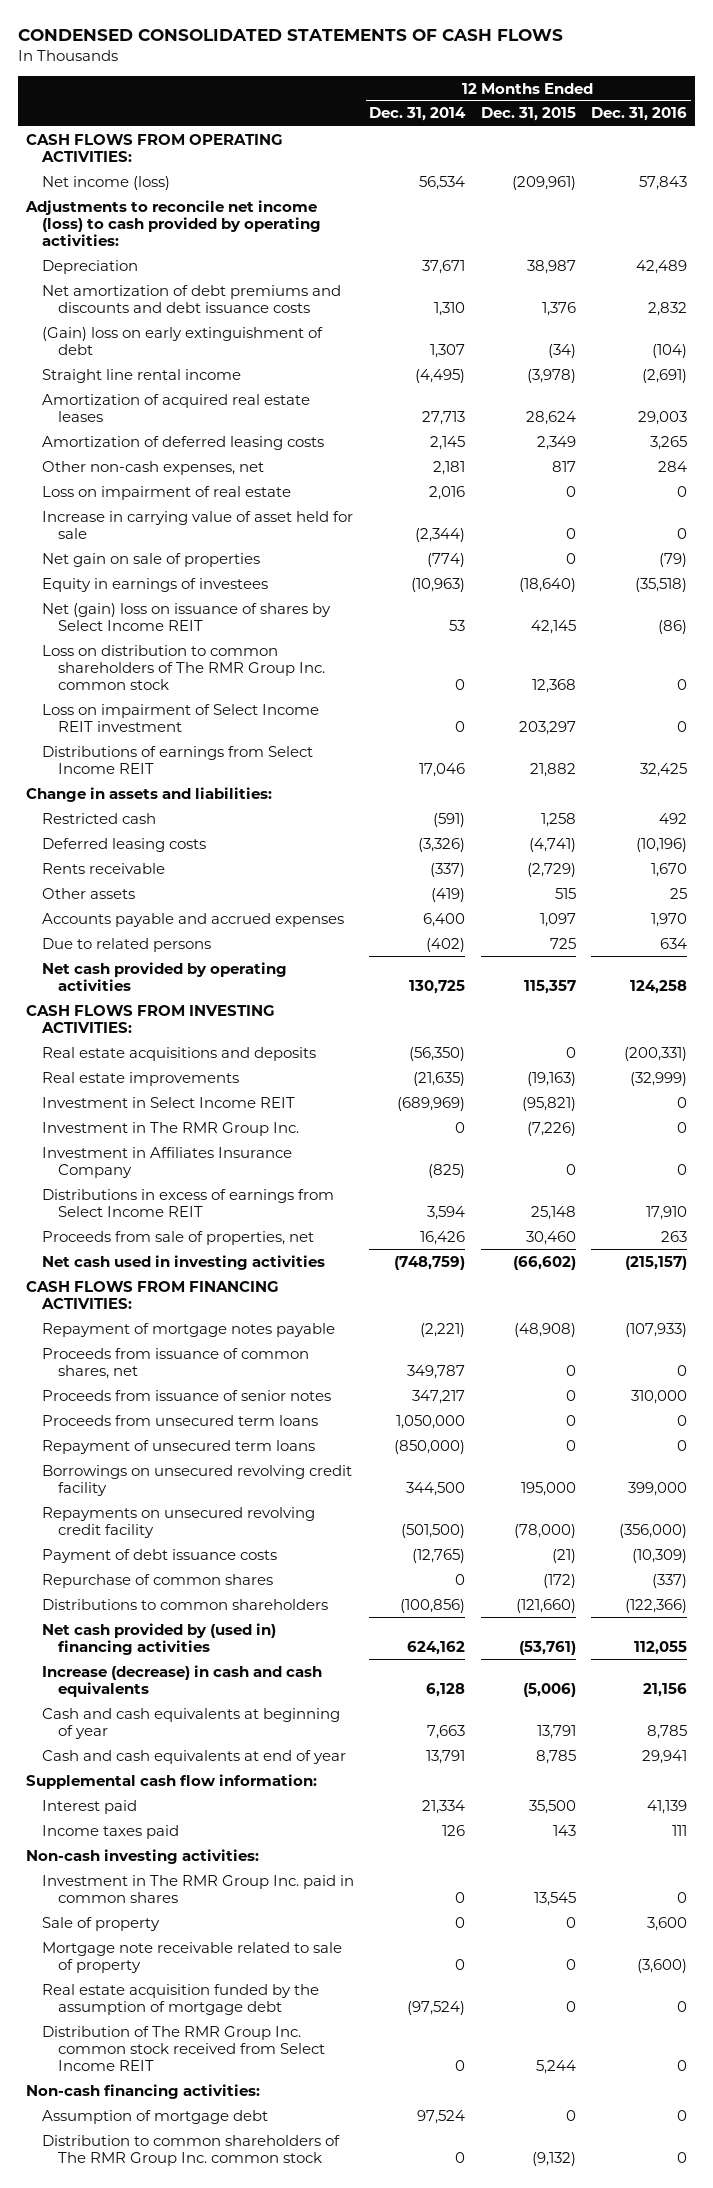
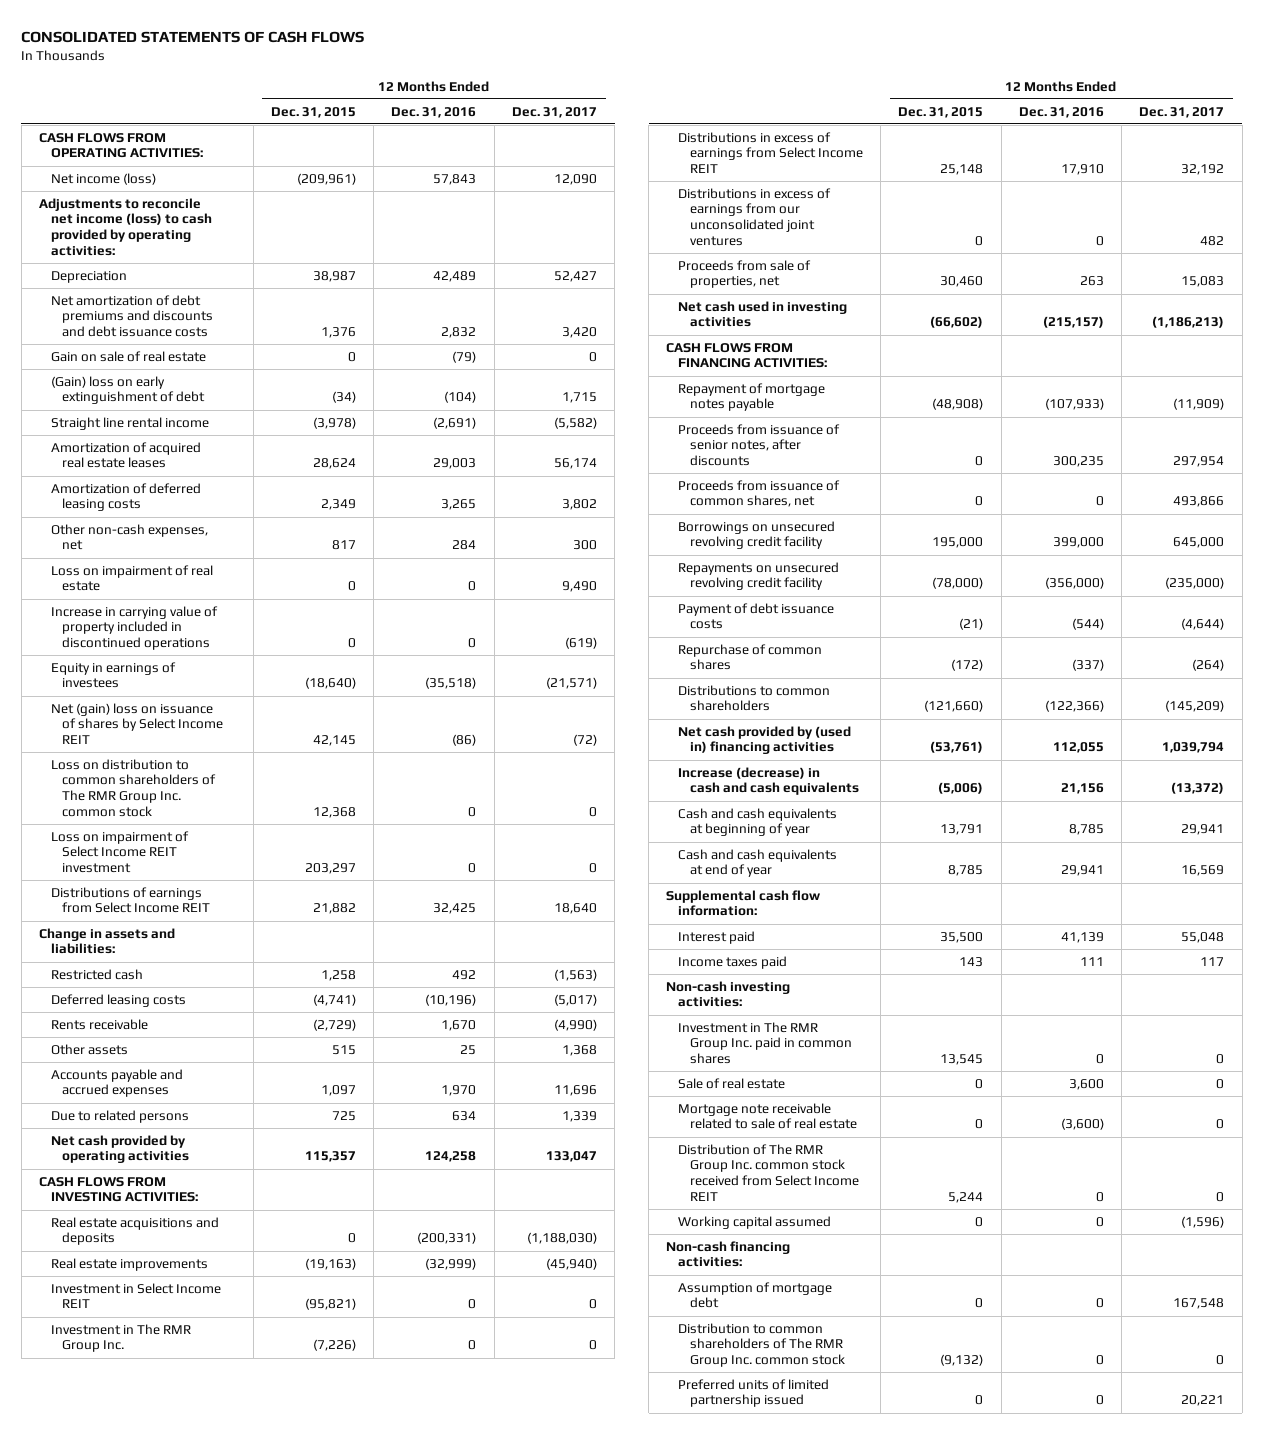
- CONDENSED CONSOLIDATED STATEMENTS OF CASH FLOWS
+ CONSOLIDATED STATEMENTS OF CASH FLOWS
- | 12 Months Ended Dec. 31, 2014 | 12 Months Ended Dec. 31, 2015 | 12 Months Ended Dec. 31, 2016
+ | 12 Months Ended Dec. 31, 2015 | 12 Months Ended Dec. 31, 2016 | 12 Months Ended Dec. 31, 2017
+ Gain on sale of real estate | 0 | (79) | 0
- Increase in carrying value of asset held for sale | (2,344) | 0 | 0
- Net gain on sale of properties | (774) | 0 | (79)
+ Increase in carrying value of property included in discontinued operations | 0 | 0 | (619)
- Investment in Affiliates Insurance Company | (825) | 0 | 0
+ Distributions in excess of earnings from our unconsolidated joint ventures | 0 | 0 | 482
+ Proceeds from issuance of senior notes, after discounts | 0 | 300,235 | 297,954
- Proceeds from issuance of senior notes | 347,217 | 0 | 310,000
- Proceeds from unsecured term loans | 1,050,000 | 0 | 0
- Repayment of unsecured term loans | (850,000) | 0 | 0
- Payment of debt issuance costs | (12,765) | (21) | (10,309)
+ Payment of debt issuance costs | (21) | (544) | (4,644)
- Sale of property | 0 | 0 | 3,600
- Mortgage note receivable related to sale of property | 0 | 0 | (3,600)
- Real estate acquisition funded by the assumption of mortgage debt | (97,524) | 0 | 0
+ Sale of real estate | 0 | 3,600 | 0
+ Mortgage note receivable related to sale of real estate | 0 | (3,600) | 0
+ Working capital assumed | 0 | 0 | (1,596)
+ Preferred units of limited partnership issued | 0 | 0 | 20,221

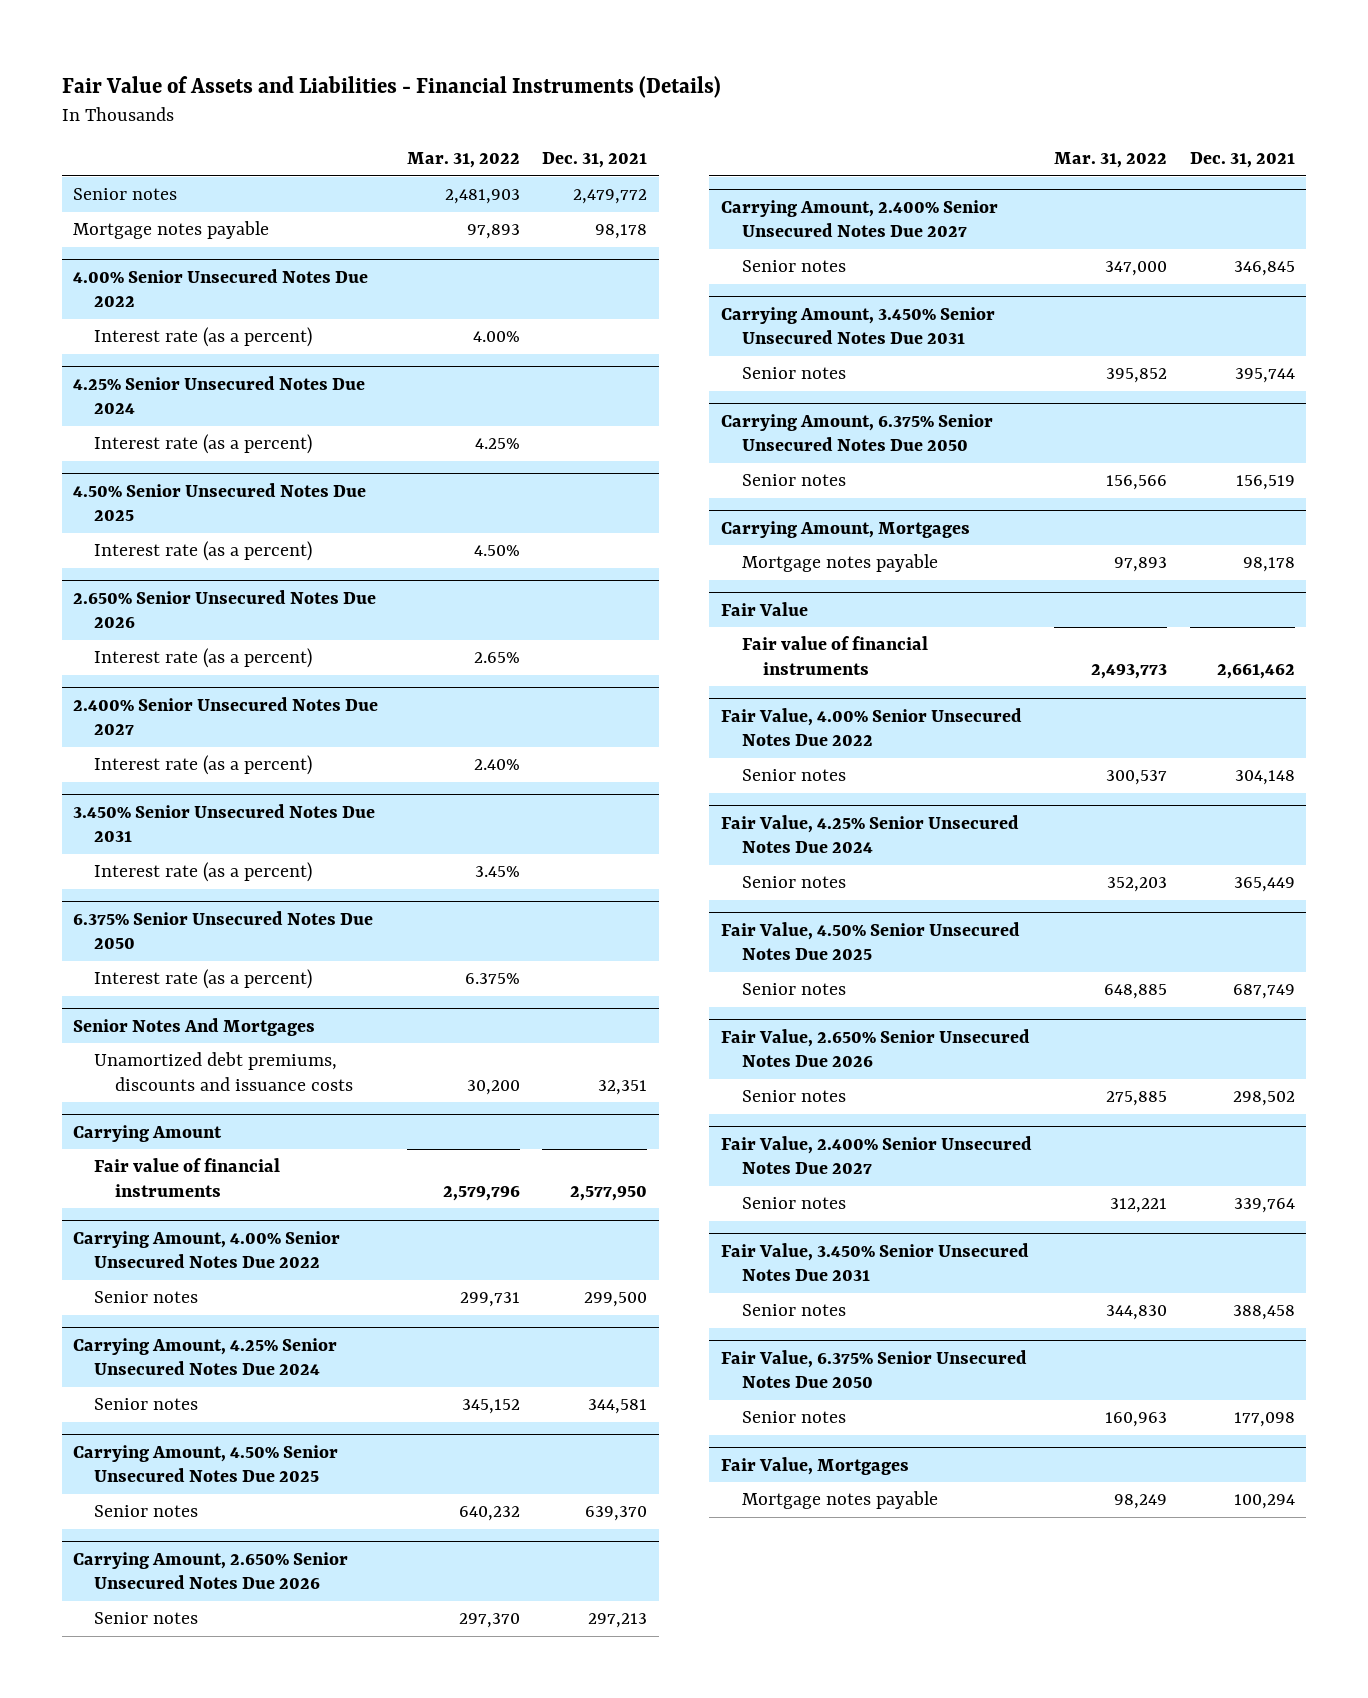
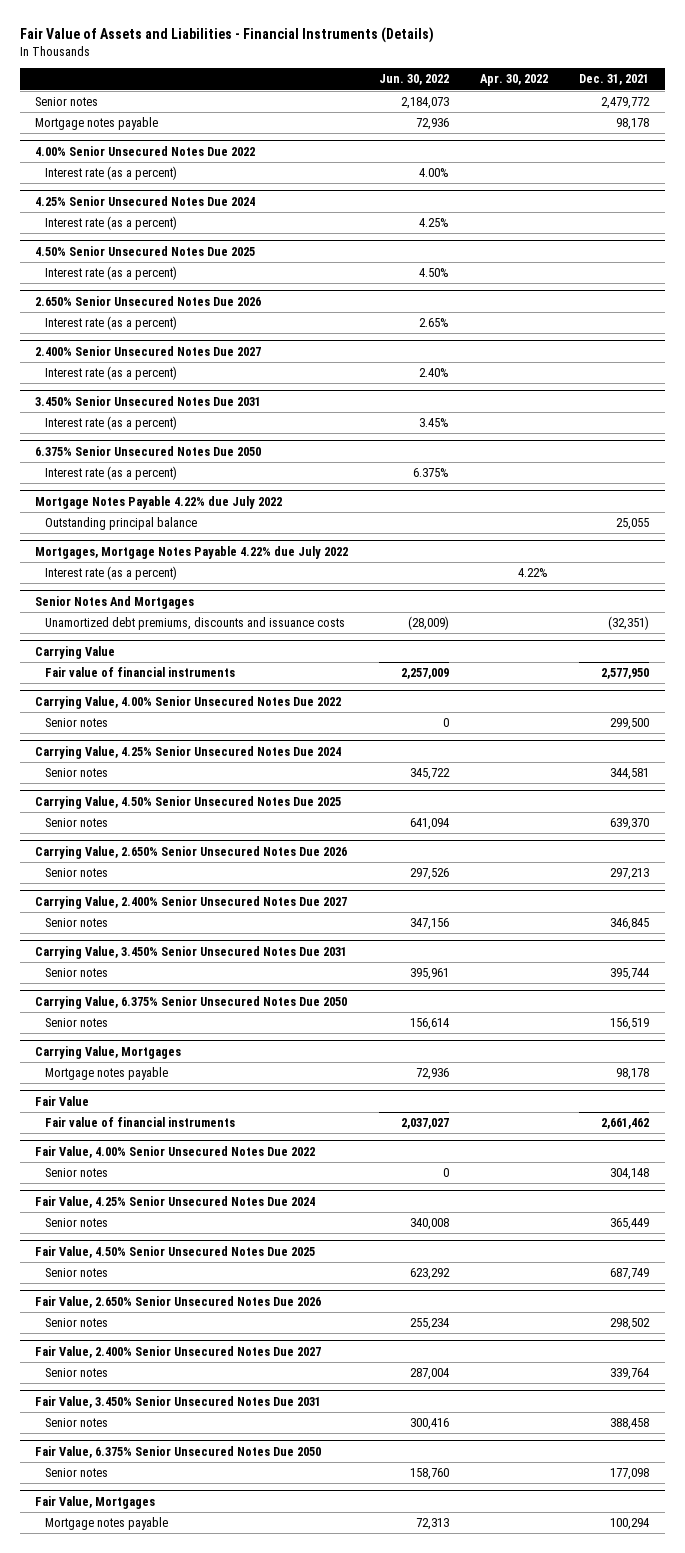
- | Mar. 31, 2022 | Dec. 31, 2021
+ | Jun. 30, 2022 | Apr. 30, 2022 | Dec. 31, 2021
+ Mortgage Notes Payable 4.22% due July 2022
+ Outstanding principal balance | | | 25,055
+ Mortgages, Mortgage Notes Payable 4.22% due July 2022
+ Interest rate (as a percent) | | 4.22% |
@ Senior Notes And Mortgages
- Unamortized debt premiums, discounts and issuance costs | 30,200 | 32,351
- Carrying Amount
@ Senior Notes And Mortgages
+ Unamortized debt premiums, discounts and issuance costs | (28,009) | | (32,351)
+ Carrying Value
- Carrying Amount, 4.00% Senior Unsecured Notes Due 2022
+ Carrying Value, 4.00% Senior Unsecured Notes Due 2022
- Carrying Amount, 4.25% Senior Unsecured Notes Due 2024
+ Carrying Value, 4.25% Senior Unsecured Notes Due 2024
- Carrying Amount, 4.50% Senior Unsecured Notes Due 2025
+ Carrying Value, 4.50% Senior Unsecured Notes Due 2025
- Carrying Amount, 2.650% Senior Unsecured Notes Due 2026
+ Carrying Value, 2.650% Senior Unsecured Notes Due 2026
- Carrying Amount, 2.400% Senior Unsecured Notes Due 2027
+ Carrying Value, 2.400% Senior Unsecured Notes Due 2027
- Carrying Amount, 3.450% Senior Unsecured Notes Due 2031
+ Carrying Value, 3.450% Senior Unsecured Notes Due 2031
- Carrying Amount, 6.375% Senior Unsecured Notes Due 2050
+ Carrying Value, 6.375% Senior Unsecured Notes Due 2050
- Carrying Amount, Mortgages
+ Carrying Value, Mortgages

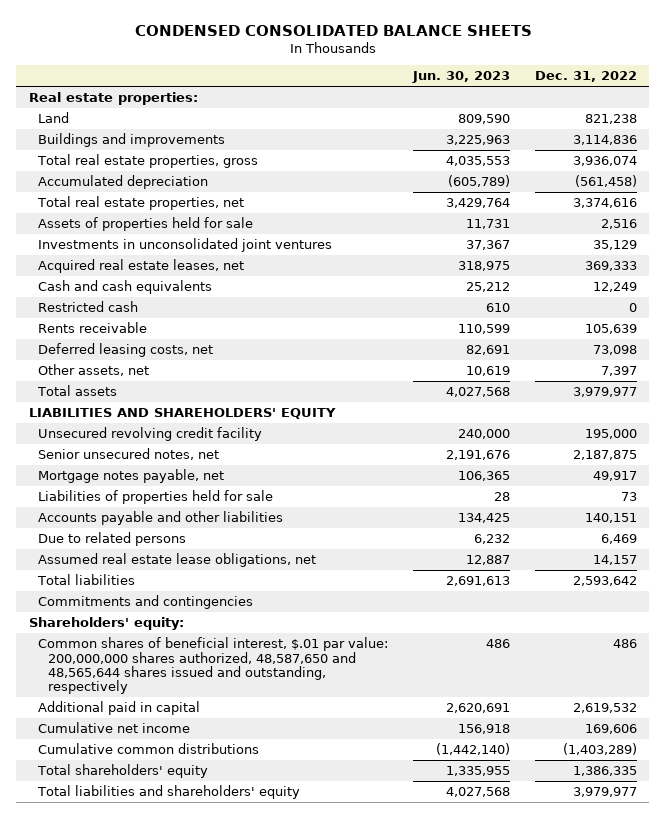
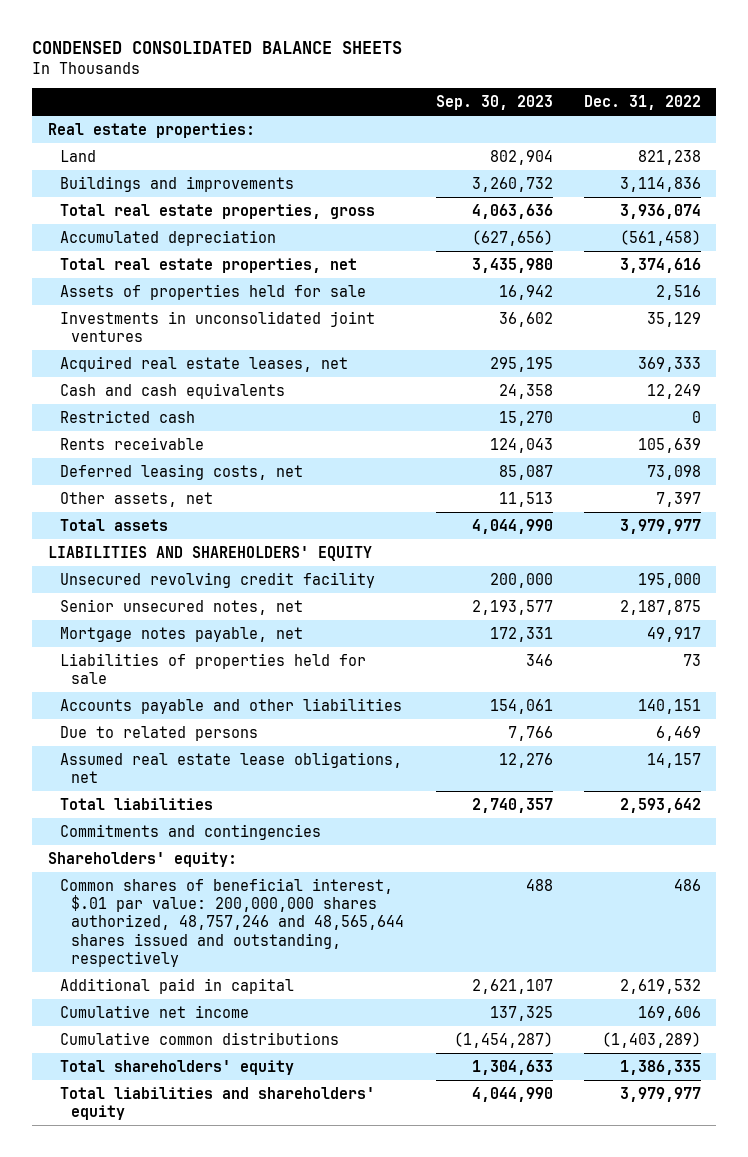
- | Jun. 30, 2023 | Dec. 31, 2022
+ | Sep. 30, 2023 | Dec. 31, 2022
- Common shares of beneficial interest, $.01 par value: 200,000,000 shares authorized, 48,587,650 and 48,565,644 shares issued and outstanding, respectively | 486 | 486
+ Common shares of beneficial interest, $.01 par value: 200,000,000 shares authorized, 48,757,246 and 48,565,644 shares issued and outstanding, respectively | 488 | 486

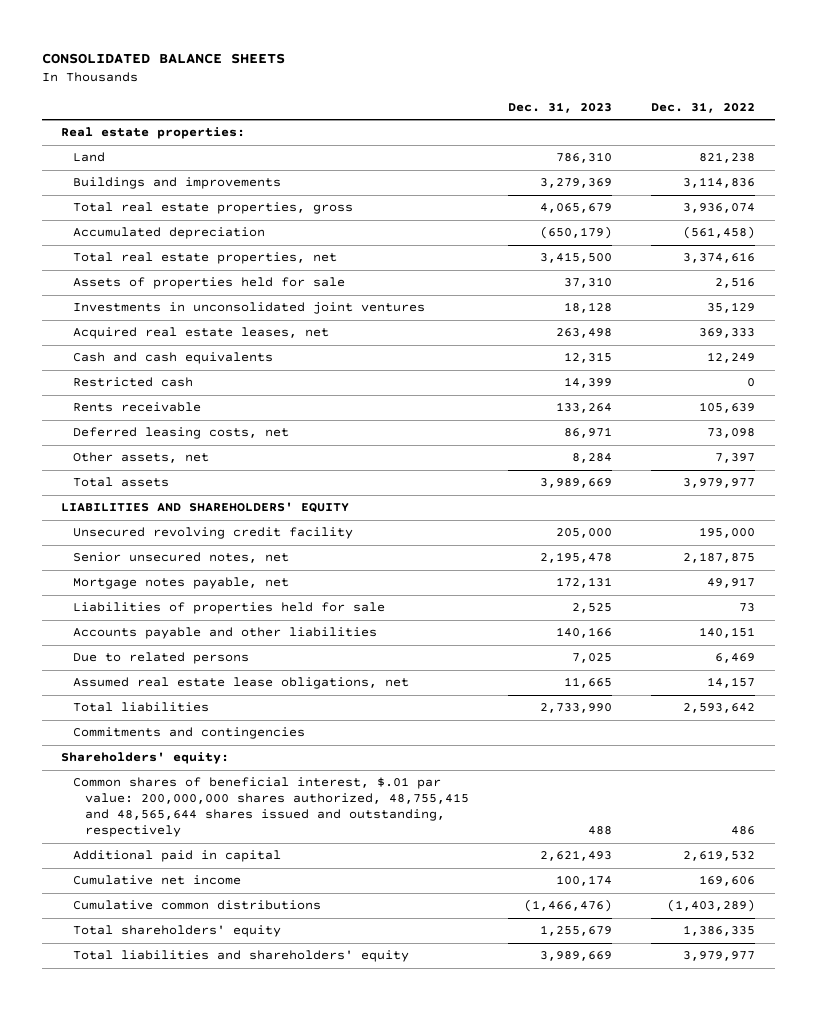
- CONDENSED CONSOLIDATED BALANCE SHEETS
+ CONSOLIDATED BALANCE SHEETS
- | Sep. 30, 2023 | Dec. 31, 2022
+ | Dec. 31, 2023 | Dec. 31, 2022
- Common shares of beneficial interest, $.01 par value: 200,000,000 shares authorized, 48,757,246 and 48,565,644 shares issued and outstanding, respectively | 488 | 486
+ Common shares of beneficial interest, $.01 par value: 200,000,000 shares authorized, 48,755,415 and 48,565,644 shares issued and outstanding, respectively | 488 | 486

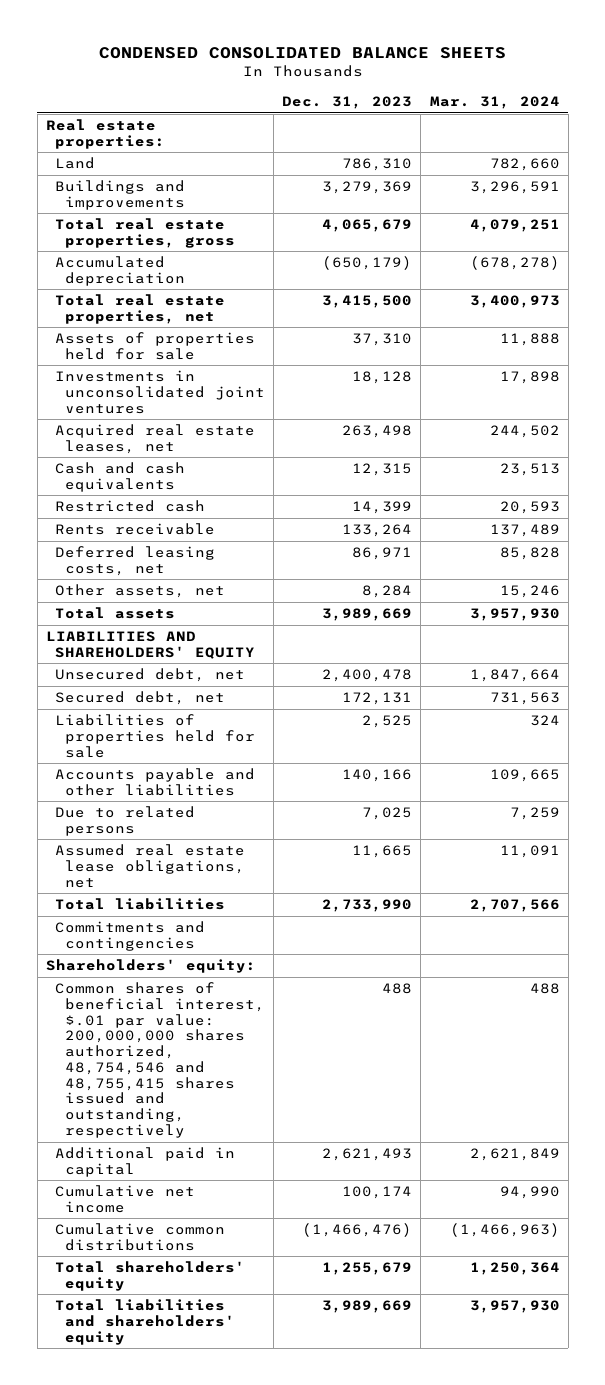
- CONSOLIDATED BALANCE SHEETS
+ CONDENSED CONSOLIDATED BALANCE SHEETS
- | Dec. 31, 2023 | Dec. 31, 2022
+ | Dec. 31, 2023 | Mar. 31, 2024
- Unsecured revolving credit facility | 205,000 | 195,000
- Senior unsecured notes, net | 2,195,478 | 2,187,875
- Mortgage notes payable, net | 172,131 | 49,917
+ Unsecured debt, net | 2,400,478 | 1,847,664
+ Secured debt, net | 172,131 | 731,563
- Common shares of beneficial interest, $.01 par value: 200,000,000 shares authorized, 48,755,415 and 48,565,644 shares issued and outstanding, respectively | 488 | 486
+ Common shares of beneficial interest, $.01 par value: 200,000,000 shares authorized, 48,754,546 and 48,755,415 shares issued and outstanding, respectively | 488 | 488

